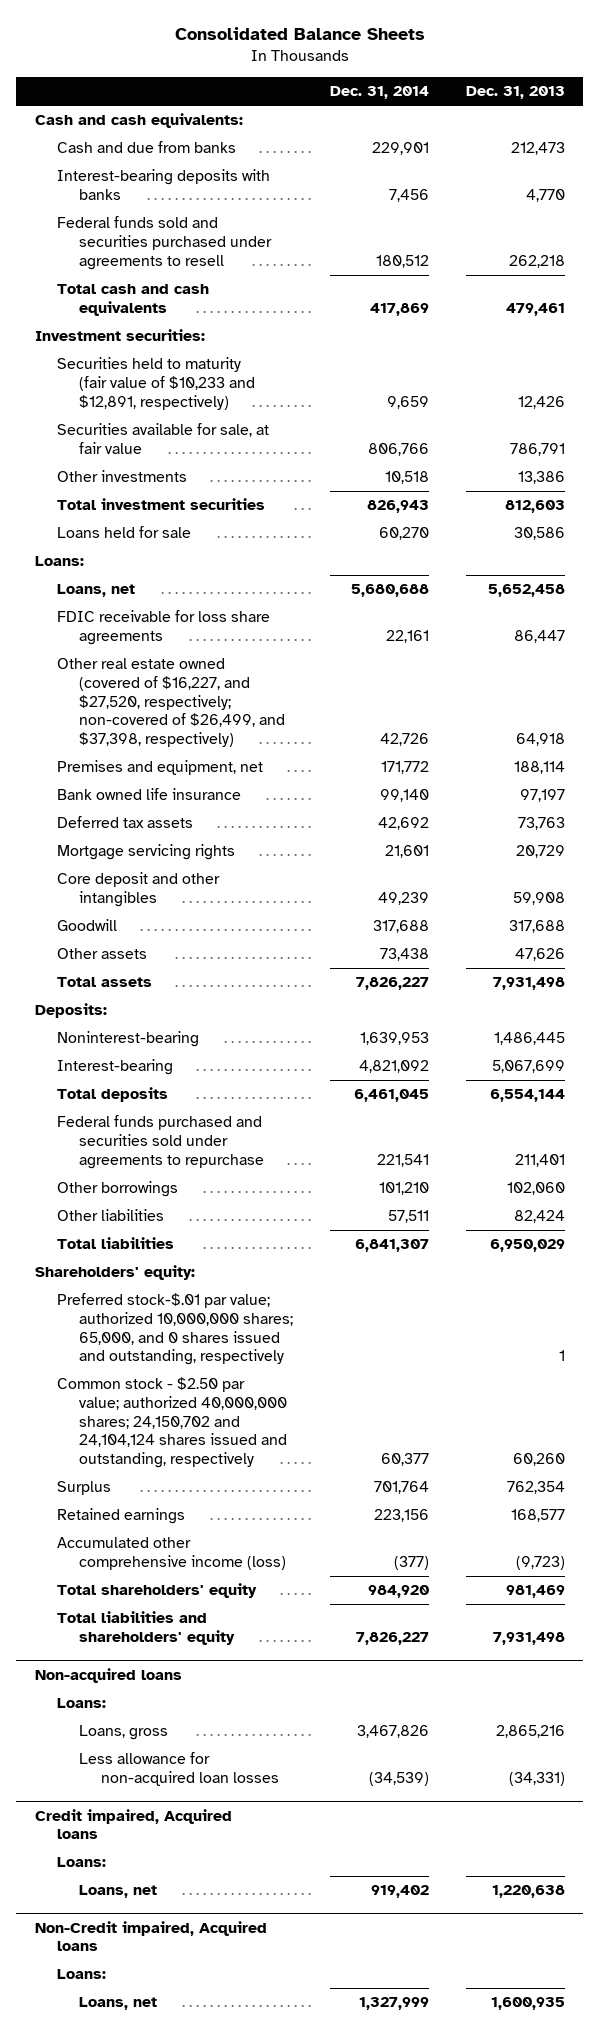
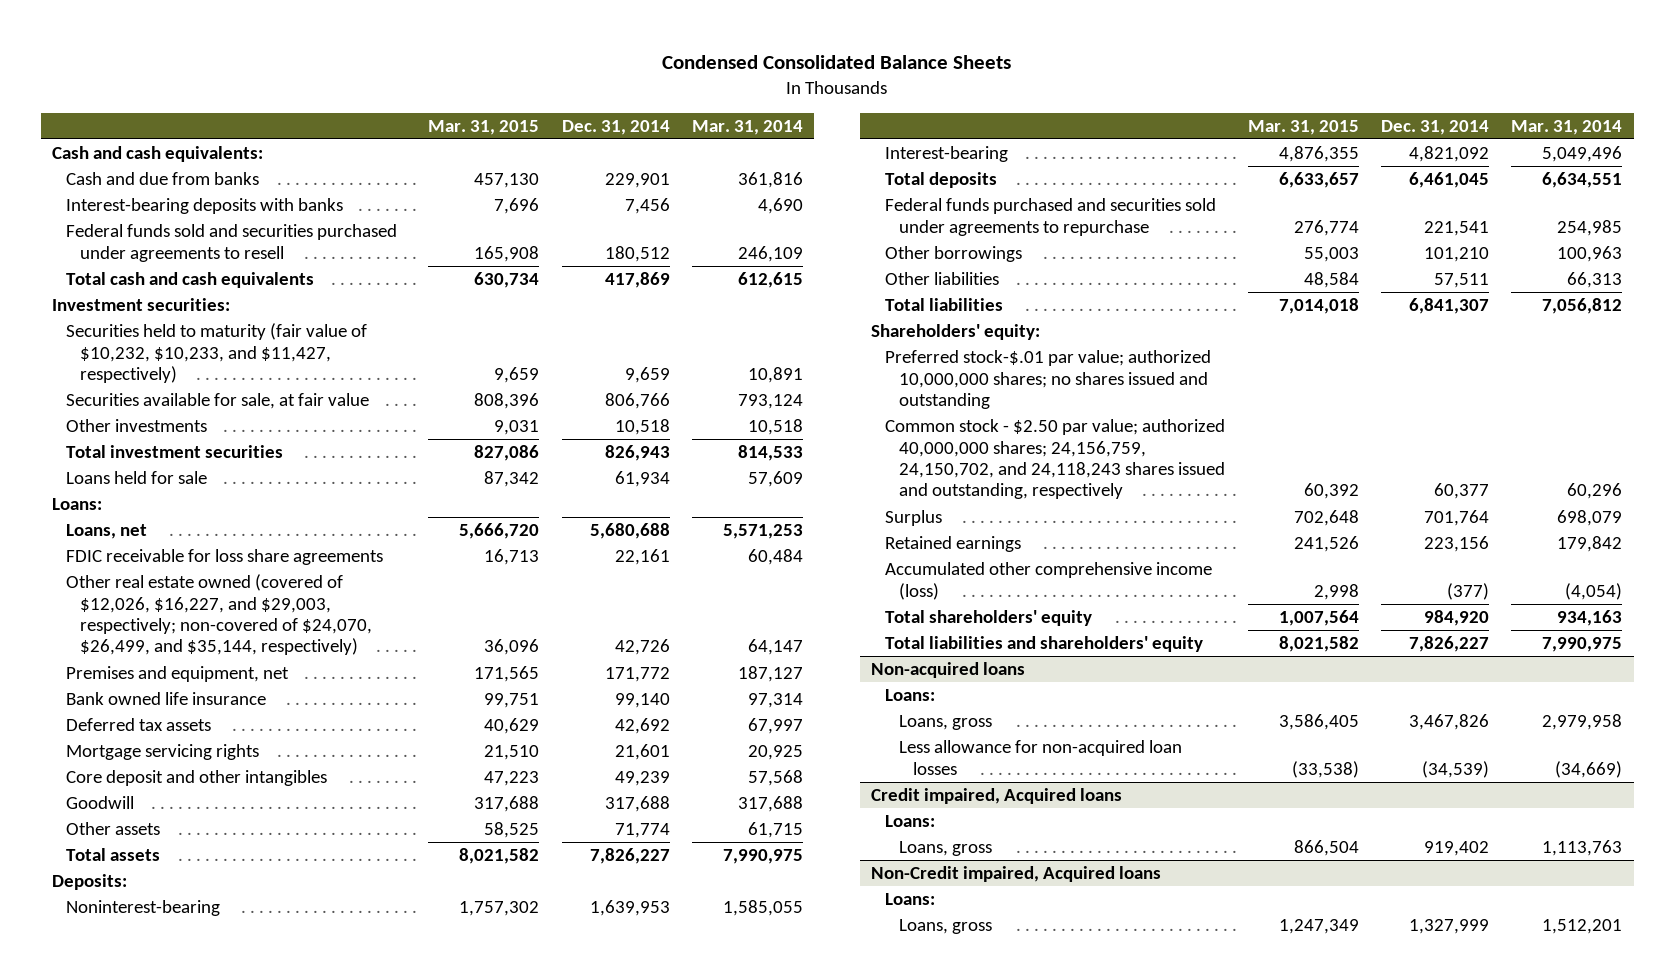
- Consolidated Balance Sheets
+ Condensed Consolidated Balance Sheets
- | Dec. 31, 2014 | Dec. 31, 2013
+ | Mar. 31, 2015 | Dec. 31, 2014 | Mar. 31, 2014
- Securities held to maturity (fair value of $10,233 and $12,891, respectively) | 9,659 | 12,426
+ Securities held to maturity (fair value of $10,232, $10,233, and $11,427, respectively) | 9,659 | 9,659 | 10,891
- Loans held for sale | 60,270 | 30,586
+ Loans held for sale | 87,342 | 61,934 | 57,609
- Other real estate owned (covered of $16,227, and $27,520, respectively; non-covered of $26,499, and $37,398, respectively) | 42,726 | 64,918
+ Other real estate owned (covered of $12,026, $16,227, and $29,003, respectively; non-covered of $24,070, $26,499, and $35,144, respectively) | 36,096 | 42,726 | 64,147
- Other assets | 73,438 | 47,626
+ Other assets | 58,525 | 71,774 | 61,715
- Preferred stock-$.01 par value; authorized 10,000,000 shares; 65,000, and 0 shares issued and outstanding, respectively | | 1
- Common stock - $2.50 par value; authorized 40,000,000 shares; 24,150,702 and 24,104,124 shares issued and outstanding, respectively | 60,377 | 60,260
+ Preferred stock-$.01 par value; authorized 10,000,000 shares; no shares issued and outstanding
+ Common stock - $2.50 par value; authorized 40,000,000 shares; 24,156,759, 24,150,702, and 24,118,243 shares issued and outstanding, respectively | 60,392 | 60,377 | 60,296
@ Credit impaired, Acquired loans
- Loans, net | 919,402 | 1,220,638
+ Loans, gross | 866,504 | 919,402 | 1,113,763
@ Non-Credit impaired, Acquired loans
- Loans, net | 1,327,999 | 1,600,935
+ Loans, gross | 1,247,349 | 1,327,999 | 1,512,201

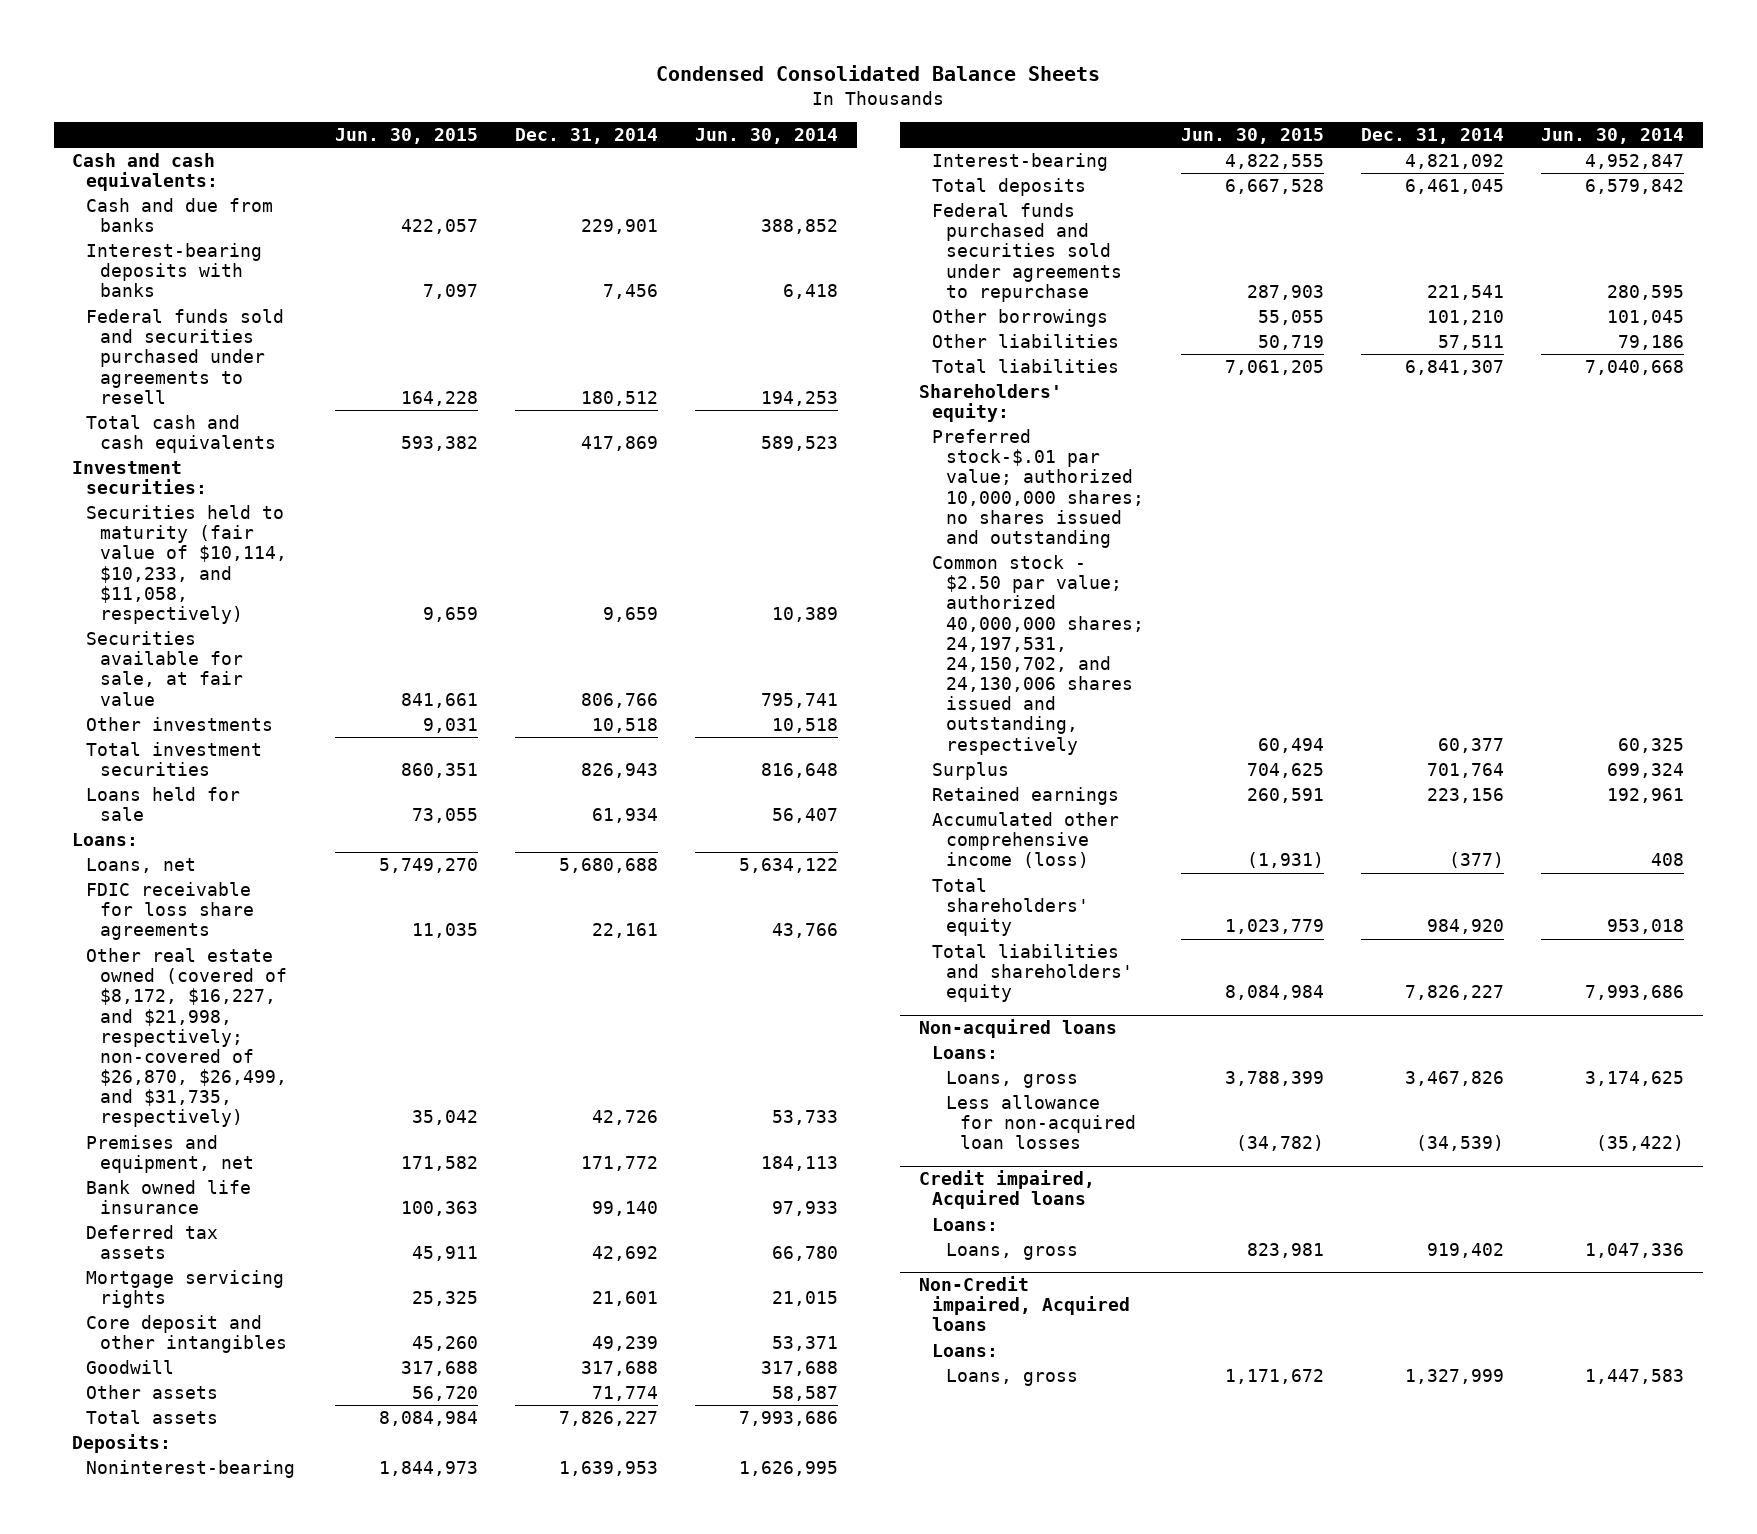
- | Mar. 31, 2015 | Dec. 31, 2014 | Mar. 31, 2014
+ | Jun. 30, 2015 | Dec. 31, 2014 | Jun. 30, 2014
- Securities held to maturity (fair value of $10,232, $10,233, and $11,427, respectively) | 9,659 | 9,659 | 10,891
+ Securities held to maturity (fair value of $10,114, $10,233, and $11,058, respectively) | 9,659 | 9,659 | 10,389
- Other real estate owned (covered of $12,026, $16,227, and $29,003, respectively; non-covered of $24,070, $26,499, and $35,144, respectively) | 36,096 | 42,726 | 64,147
+ Other real estate owned (covered of $8,172, $16,227, and $21,998, respectively; non-covered of $26,870, $26,499, and $31,735, respectively) | 35,042 | 42,726 | 53,733
- Common stock - $2.50 par value; authorized 40,000,000 shares; 24,156,759, 24,150,702, and 24,118,243 shares issued and outstanding, respectively | 60,392 | 60,377 | 60,296
+ Common stock - $2.50 par value; authorized 40,000,000 shares; 24,197,531, 24,150,702, and 24,130,006 shares issued and outstanding, respectively | 60,494 | 60,377 | 60,325

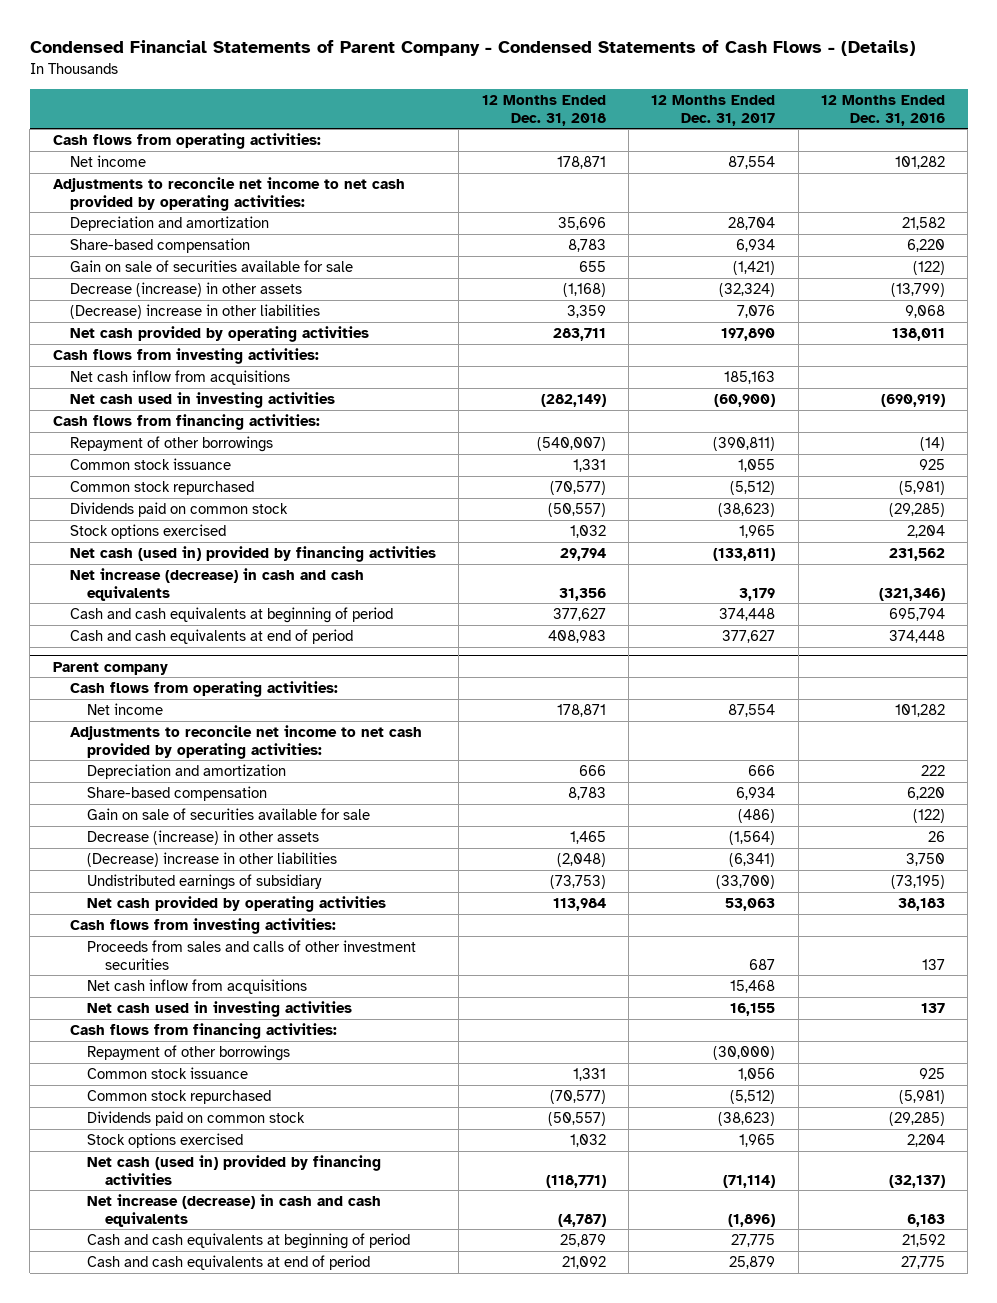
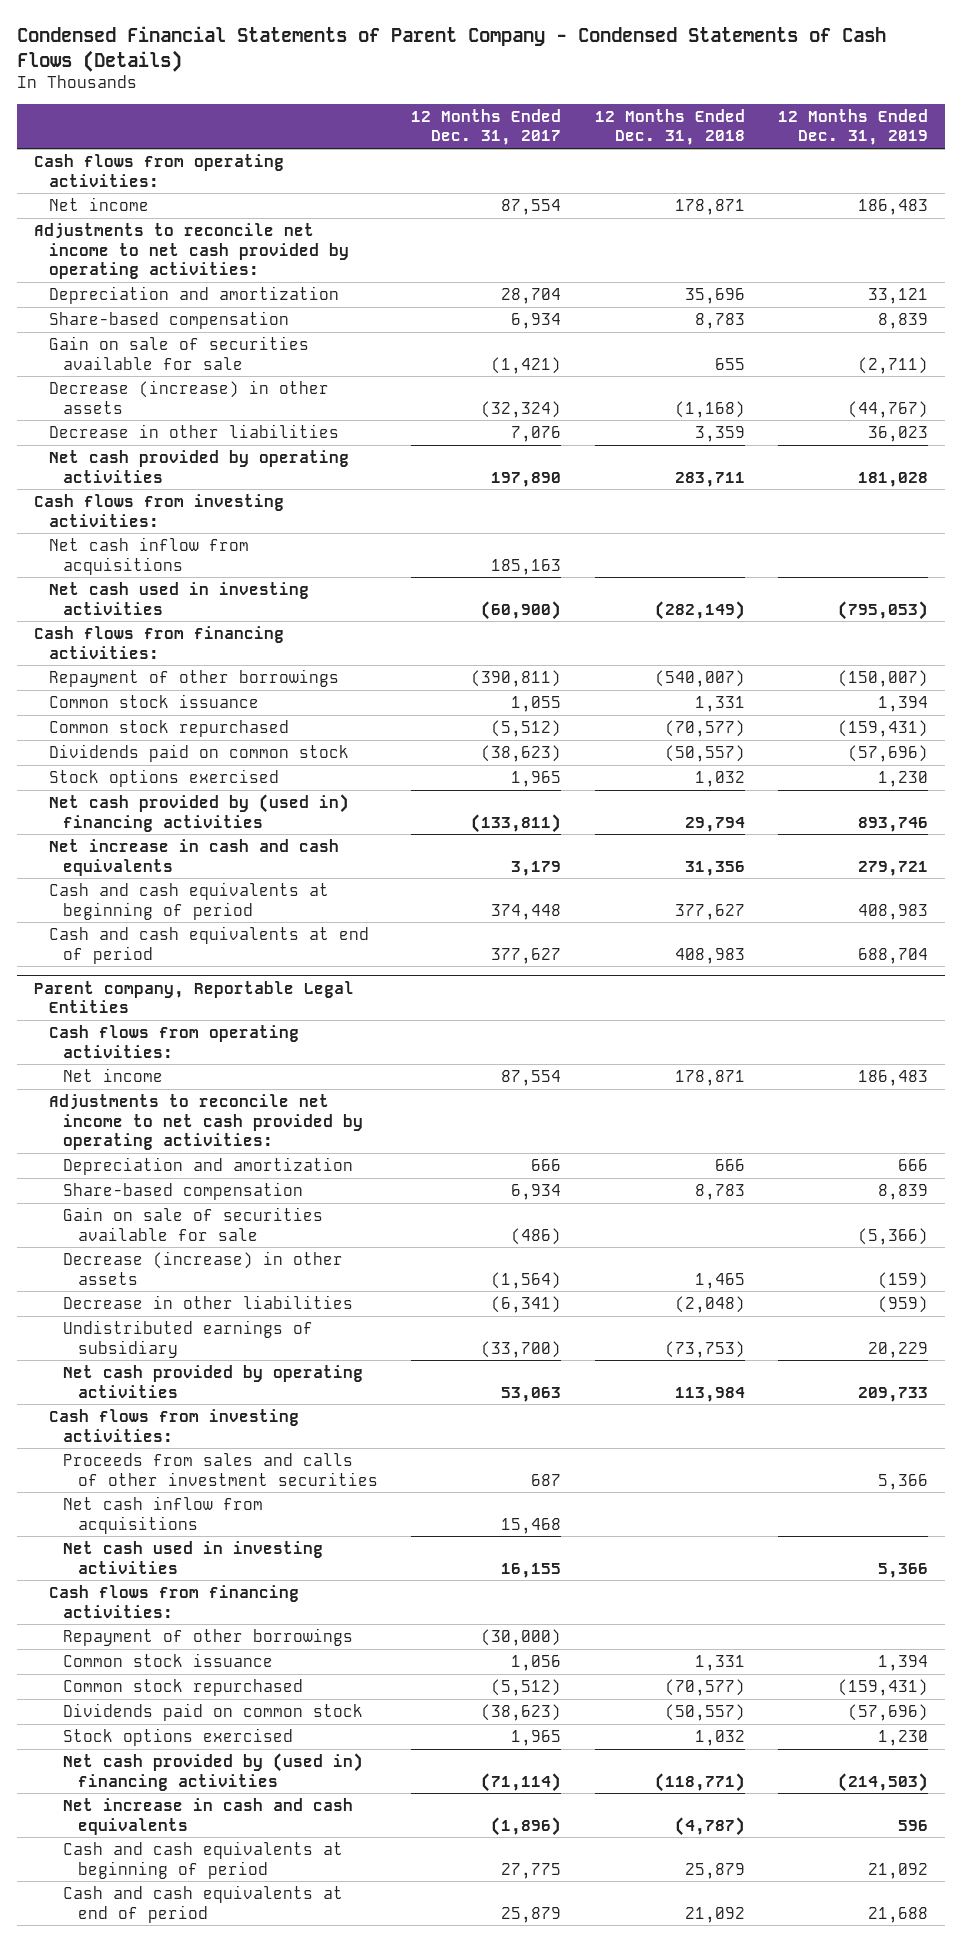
- Condensed Financial Statements of Parent Company - Condensed Statements of Cash Flows - (Details)
+ Condensed Financial Statements of Parent Company - Condensed Statements of Cash Flows (Details)
- | 12 Months Ended Dec. 31, 2018 | 12 Months Ended Dec. 31, 2017 | 12 Months Ended Dec. 31, 2016
+ | 12 Months Ended Dec. 31, 2017 | 12 Months Ended Dec. 31, 2018 | 12 Months Ended Dec. 31, 2019
- (Decrease) increase in other liabilities | 3,359 | 7,076 | 9,068
+ Decrease in other liabilities | 7,076 | 3,359 | 36,023
- Net cash (used in) provided by financing activities | 29,794 | (133,811) | 231,562
- Net increase (decrease) in cash and cash equivalents | 31,356 | 3,179 | (321,346)
+ Net cash provided by (used in) financing activities | (133,811) | 29,794 | 893,746
+ Net increase in cash and cash equivalents | 3,179 | 31,356 | 279,721
- Parent company
+ Parent company, Reportable Legal Entities
- (Decrease) increase in other liabilities | (2,048) | (6,341) | 3,750
+ Decrease in other liabilities | (6,341) | (2,048) | (959)
- Net cash (used in) provided by financing activities | (118,771) | (71,114) | (32,137)
- Net increase (decrease) in cash and cash equivalents | (4,787) | (1,896) | 6,183
+ Net cash provided by (used in) financing activities | (71,114) | (118,771) | (214,503)
+ Net increase in cash and cash equivalents | (1,896) | (4,787) | 596

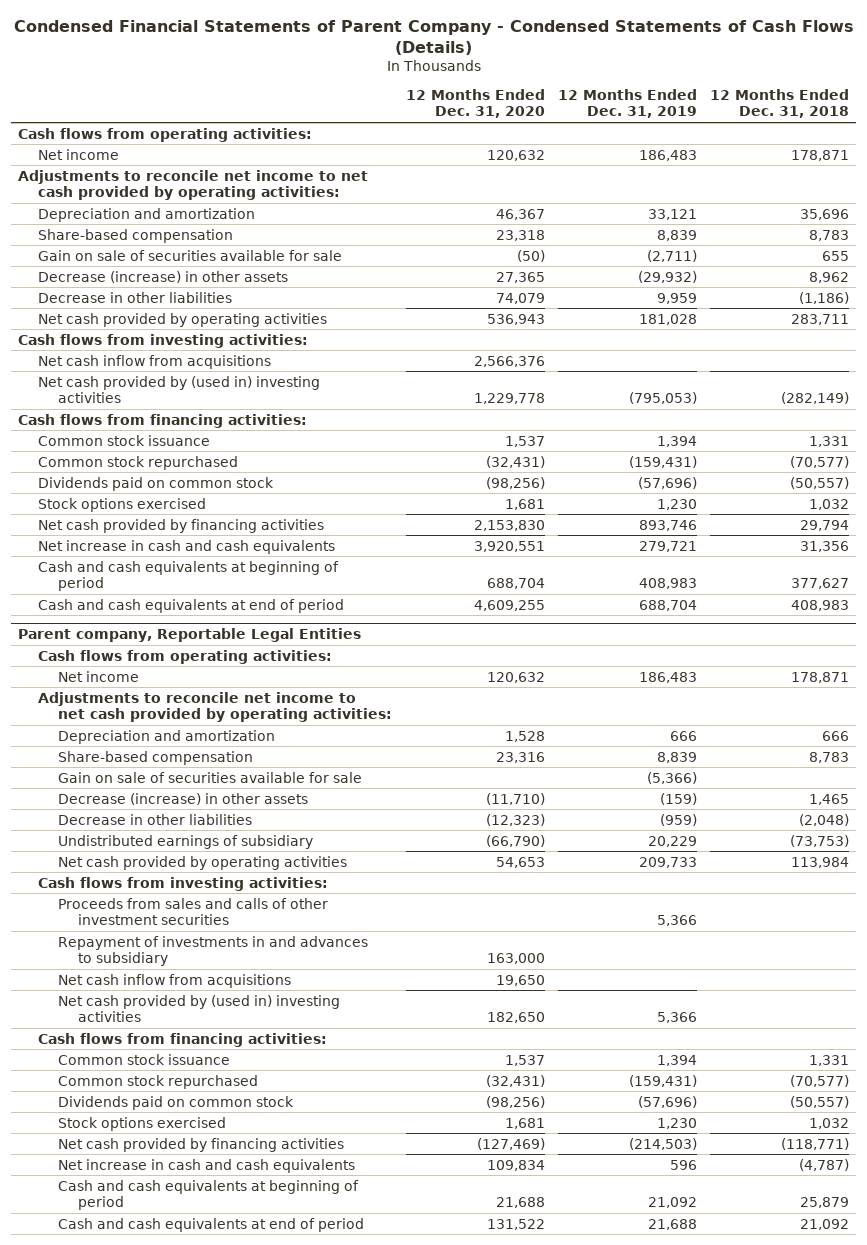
- | 12 Months Ended Dec. 31, 2017 | 12 Months Ended Dec. 31, 2018 | 12 Months Ended Dec. 31, 2019
+ | 12 Months Ended Dec. 31, 2020 | 12 Months Ended Dec. 31, 2019 | 12 Months Ended Dec. 31, 2018
- Decrease (increase) in other assets | (32,324) | (1,168) | (44,767)
- Decrease in other liabilities | 7,076 | 3,359 | 36,023
+ Decrease (increase) in other assets | 27,365 | (29,932) | 8,962
+ Decrease in other liabilities | 74,079 | 9,959 | (1,186)
- Net cash used in investing activities | (60,900) | (282,149) | (795,053)
+ Net cash provided by (used in) investing activities | 1,229,778 | (795,053) | (282,149)
- Repayment of other borrowings | (390,811) | (540,007) | (150,007)
- Net cash provided by (used in) financing activities | (133,811) | 29,794 | 893,746
+ Net cash provided by financing activities | 2,153,830 | 893,746 | 29,794
@ Parent company, Reportable Legal Entities
+ Repayment of investments in and advances to subsidiary | 163,000 | |
- Net cash used in investing activities | 16,155 | | 5,366
+ Net cash provided by (used in) investing activities | 182,650 | 5,366 |
- Repayment of other borrowings | (30,000) | |
- Net cash provided by (used in) financing activities | (71,114) | (118,771) | (214,503)
+ Net cash provided by financing activities | (127,469) | (214,503) | (118,771)

